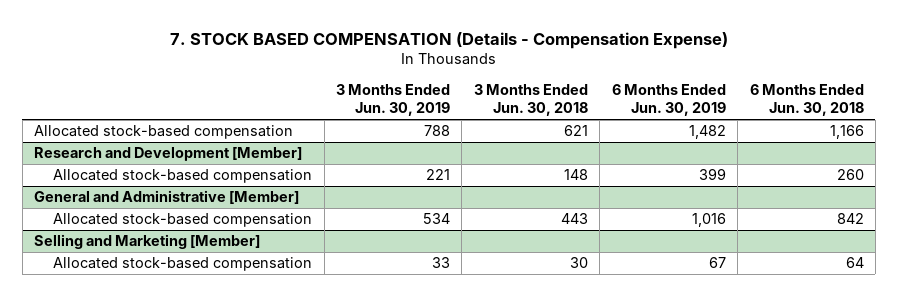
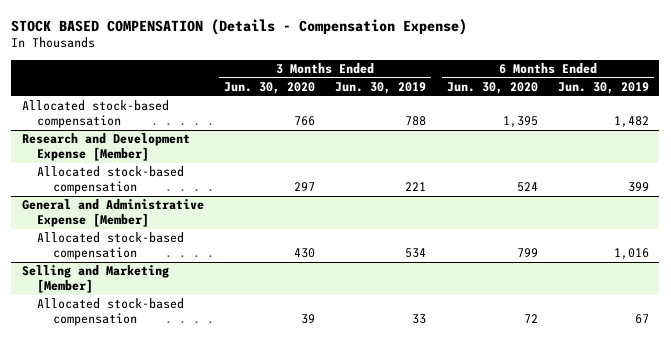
- 7. STOCK BASED COMPENSATION (Details - Compensation Expense)
+ STOCK BASED COMPENSATION (Details - Compensation Expense)
- | 3 Months Ended Jun. 30, 2019 | 3 Months Ended Jun. 30, 2018 | 6 Months Ended Jun. 30, 2019 | 6 Months Ended Jun. 30, 2018
+ | 3 Months Ended Jun. 30, 2020 | 3 Months Ended Jun. 30, 2019 | 6 Months Ended Jun. 30, 2020 | 6 Months Ended Jun. 30, 2019
- Research and Development [Member]
+ Research and Development Expense [Member]
- General and Administrative [Member]
+ General and Administrative Expense [Member]

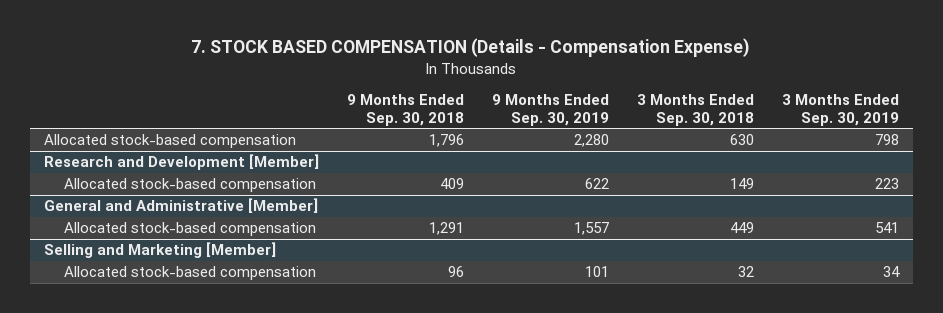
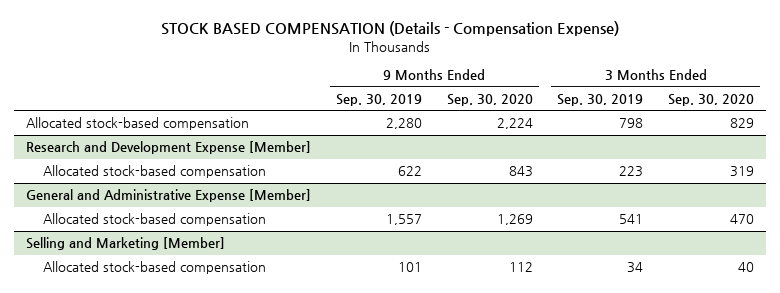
- 7. STOCK BASED COMPENSATION (Details - Compensation Expense)
+ STOCK BASED COMPENSATION (Details - Compensation Expense)
- | 9 Months Ended Sep. 30, 2018 | 9 Months Ended Sep. 30, 2019 | 3 Months Ended Sep. 30, 2018 | 3 Months Ended Sep. 30, 2019
+ | 9 Months Ended Sep. 30, 2019 | 9 Months Ended Sep. 30, 2020 | 3 Months Ended Sep. 30, 2019 | 3 Months Ended Sep. 30, 2020
- Research and Development [Member]
+ Research and Development Expense [Member]
- General and Administrative [Member]
+ General and Administrative Expense [Member]

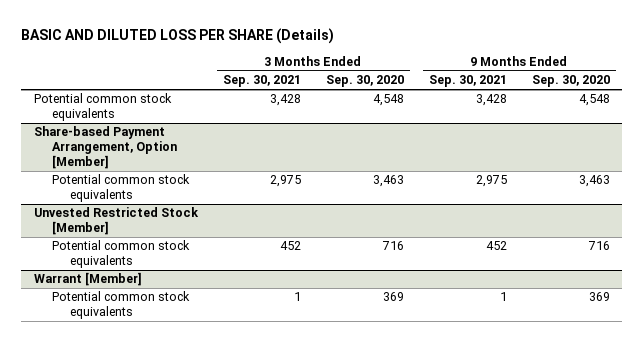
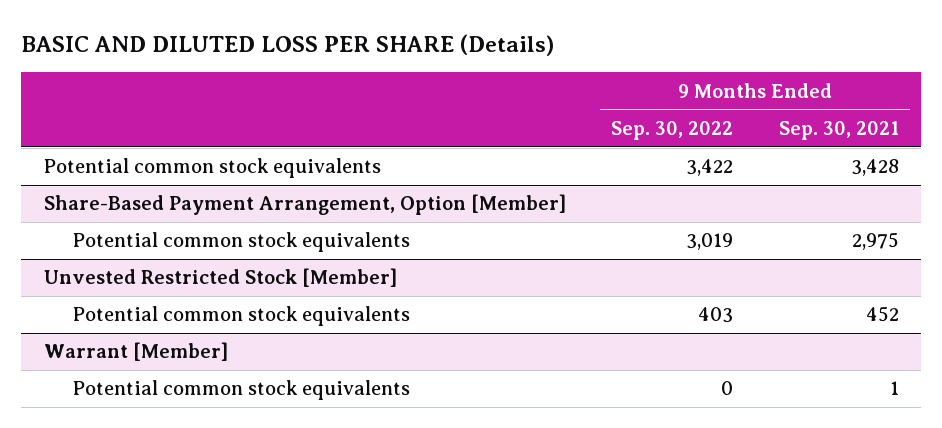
- | 3 Months Ended Sep. 30, 2021 | 3 Months Ended Sep. 30, 2020 | 9 Months Ended Sep. 30, 2021 | 9 Months Ended Sep. 30, 2020
+ | 9 Months Ended Sep. 30, 2022 | 9 Months Ended Sep. 30, 2021
- Share-based Payment Arrangement, Option [Member]
+ Share-Based Payment Arrangement, Option [Member]

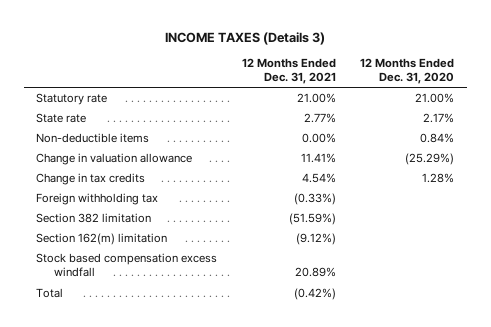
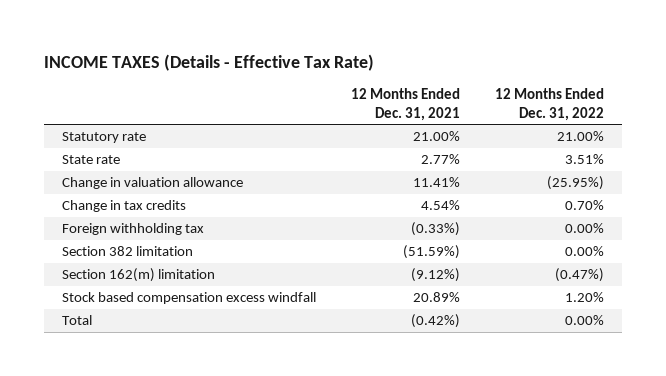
- INCOME TAXES (Details 3)
+ INCOME TAXES (Details - Effective Tax Rate)
- | 12 Months Ended Dec. 31, 2021 | 12 Months Ended Dec. 31, 2020
+ | 12 Months Ended Dec. 31, 2021 | 12 Months Ended Dec. 31, 2022
- Non-deductible items | 0.00% | 0.84%

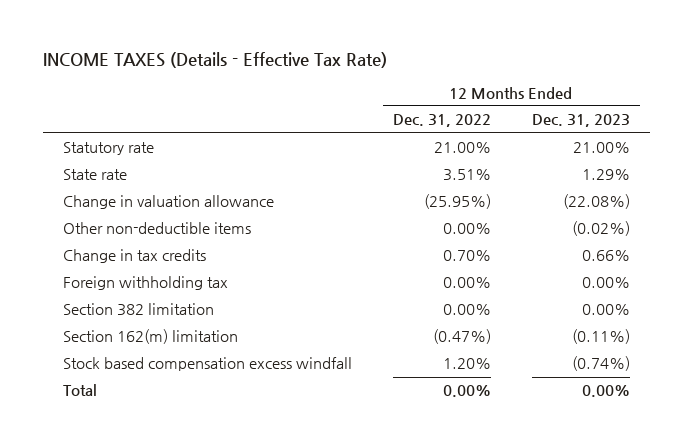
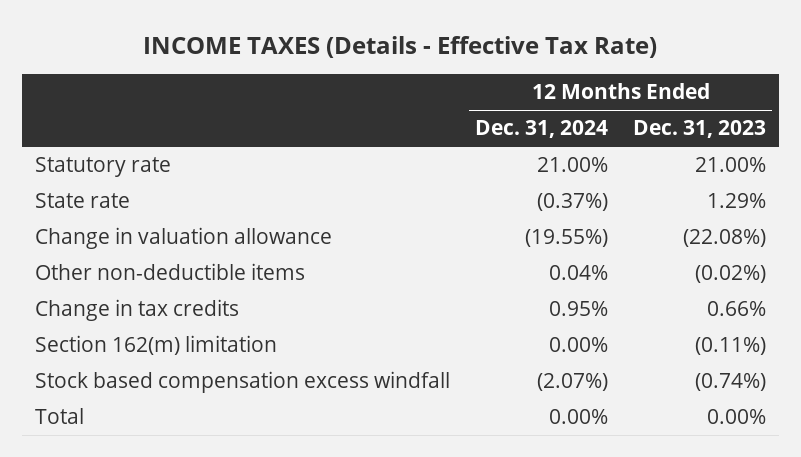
- | 12 Months Ended Dec. 31, 2022 | 12 Months Ended Dec. 31, 2023
+ | 12 Months Ended Dec. 31, 2024 | 12 Months Ended Dec. 31, 2023
- Foreign withholding tax | 0.00% | 0.00%
- Section 382 limitation | 0.00% | 0.00%

